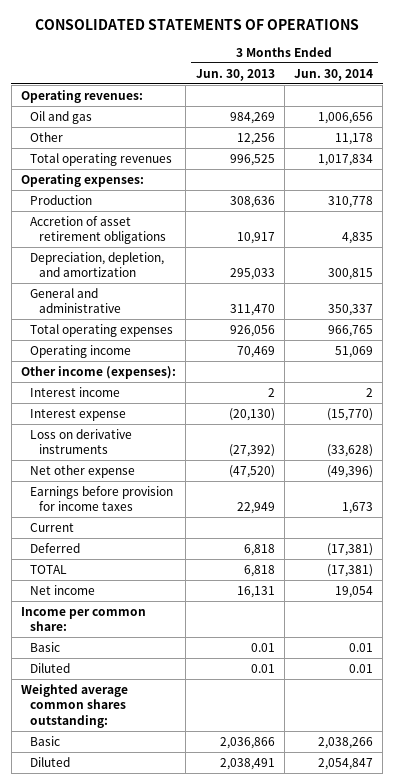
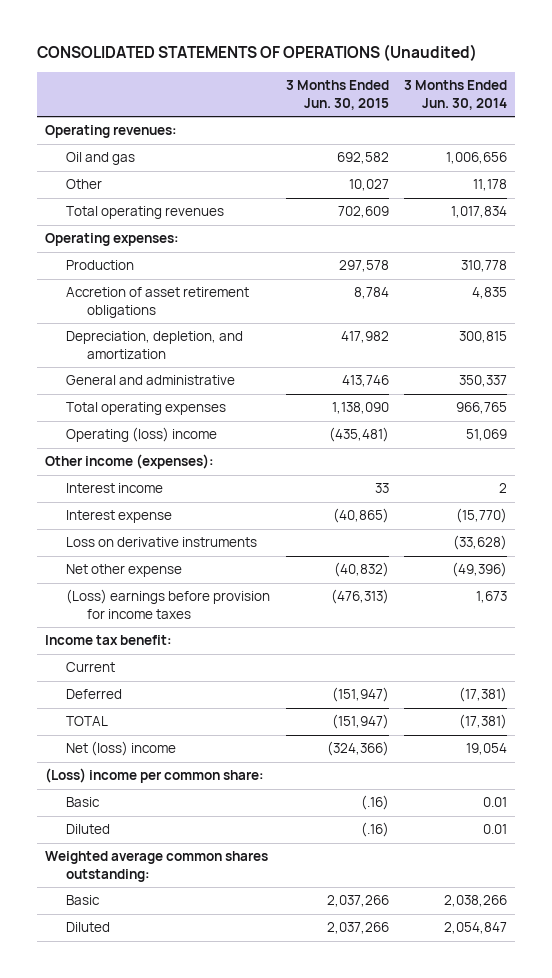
- CONSOLIDATED STATEMENTS OF OPERATIONS
+ CONSOLIDATED STATEMENTS OF OPERATIONS (Unaudited)
- | 3 Months Ended Jun. 30, 2013 | 3 Months Ended Jun. 30, 2014
+ | 3 Months Ended Jun. 30, 2015 | 3 Months Ended Jun. 30, 2014
- Operating income | 70,469 | 51,069
+ Operating (loss) income | (435,481) | 51,069
- Earnings before provision for income taxes | 22,949 | 1,673
+ (Loss) earnings before provision for income taxes | (476,313) | 1,673
+ Income tax benefit:
- Net income | 16,131 | 19,054
- Income per common share:
+ Net (loss) income | (324,366) | 19,054
+ (Loss) income per common share:

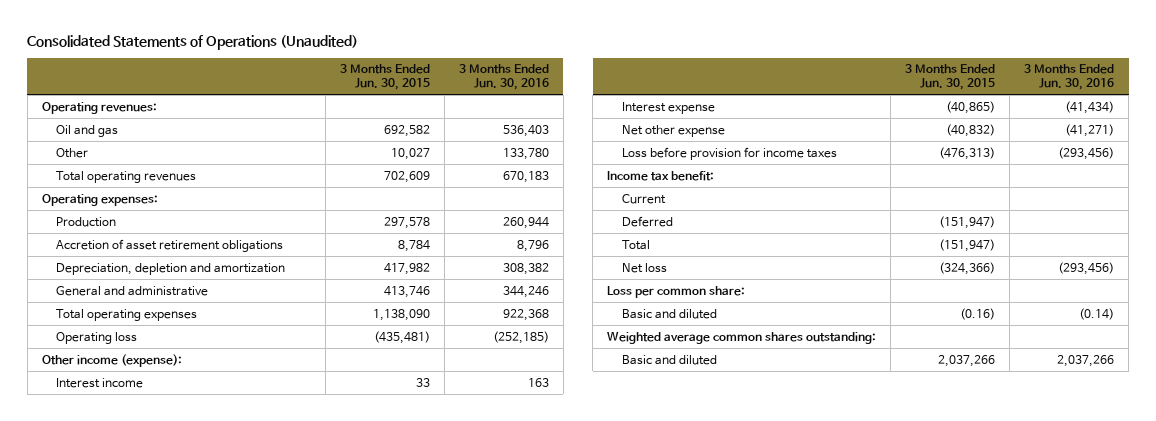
- CONSOLIDATED STATEMENTS OF OPERATIONS (Unaudited)
+ Consolidated Statements of Operations (Unaudited)
- | 3 Months Ended Jun. 30, 2015 | 3 Months Ended Jun. 30, 2014
+ | 3 Months Ended Jun. 30, 2015 | 3 Months Ended Jun. 30, 2016
- Depreciation, depletion, and amortization | 417,982 | 300,815
+ Depreciation, depletion and amortization | 417,982 | 308,382
- Operating (loss) income | (435,481) | 51,069
- Other income (expenses):
+ Operating loss | (435,481) | (252,185)
+ Other income (expense):
- Loss on derivative instruments | | (33,628)
- (Loss) earnings before provision for income taxes | (476,313) | 1,673
+ Loss before provision for income taxes | (476,313) | (293,456)
- TOTAL | (151,947) | (17,381)
- Net (loss) income | (324,366) | 19,054
- (Loss) income per common share:
- Basic | (.16) | 0.01
- Diluted | (.16) | 0.01
+ Total | (151,947) |
+ Net loss | (324,366) | (293,456)
+ Loss per common share:
+ Basic and diluted | (0.16) | (0.14)
- Basic | 2,037,266 | 2,038,266
- Diluted | 2,037,266 | 2,054,847
+ Basic and diluted | 2,037,266 | 2,037,266

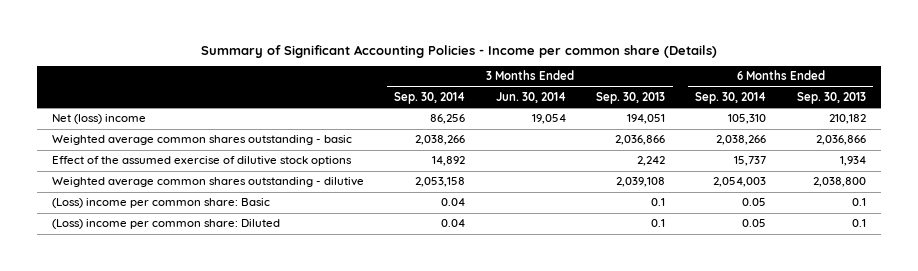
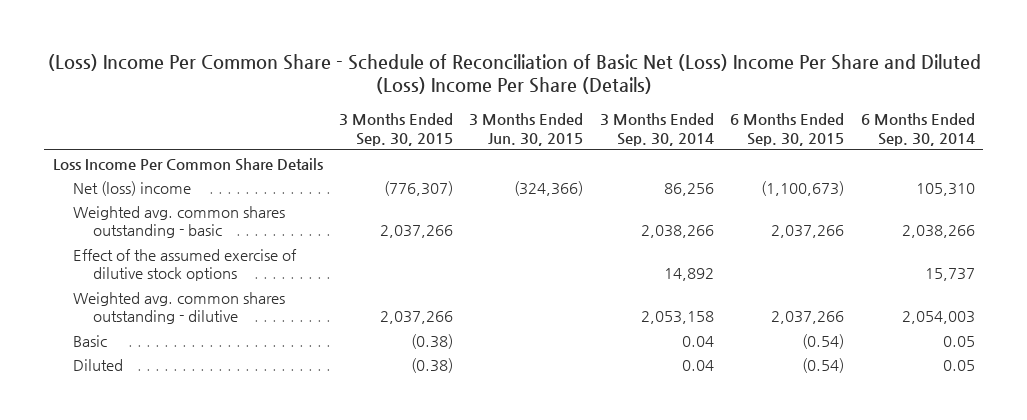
- Summary of Significant Accounting Policies - Income per common share (Details)
+ (Loss) Income Per Common Share - Schedule of Reconciliation of Basic Net (Loss) Income Per Share and Diluted (Loss) Income Per Share (Details)
- | 3 Months Ended Sep. 30, 2014 | 3 Months Ended Jun. 30, 2014 | 3 Months Ended Sep. 30, 2013 | 6 Months Ended Sep. 30, 2014 | 6 Months Ended Sep. 30, 2013
+ | 3 Months Ended Sep. 30, 2015 | 3 Months Ended Jun. 30, 2015 | 3 Months Ended Sep. 30, 2014 | 6 Months Ended Sep. 30, 2015 | 6 Months Ended Sep. 30, 2014
+ Loss Income Per Common Share Details
- Weighted average common shares outstanding - basic | 2,038,266 | | 2,036,866 | 2,038,266 | 2,036,866
+ Weighted avg. common shares outstanding - basic | 2,037,266 | | 2,038,266 | 2,037,266 | 2,038,266
- Weighted average common shares outstanding - dilutive | 2,053,158 | | 2,039,108 | 2,054,003 | 2,038,800
- (Loss) income per common share: Basic | 0.04 | | 0.1 | 0.05 | 0.1
- (Loss) income per common share: Diluted | 0.04 | | 0.1 | 0.05 | 0.1
+ Weighted avg. common shares outstanding - dilutive | 2,037,266 | | 2,053,158 | 2,037,266 | 2,054,003
+ Basic | (0.38) | | 0.04 | (0.54) | 0.05
+ Diluted | (0.38) | | 0.04 | (0.54) | 0.05

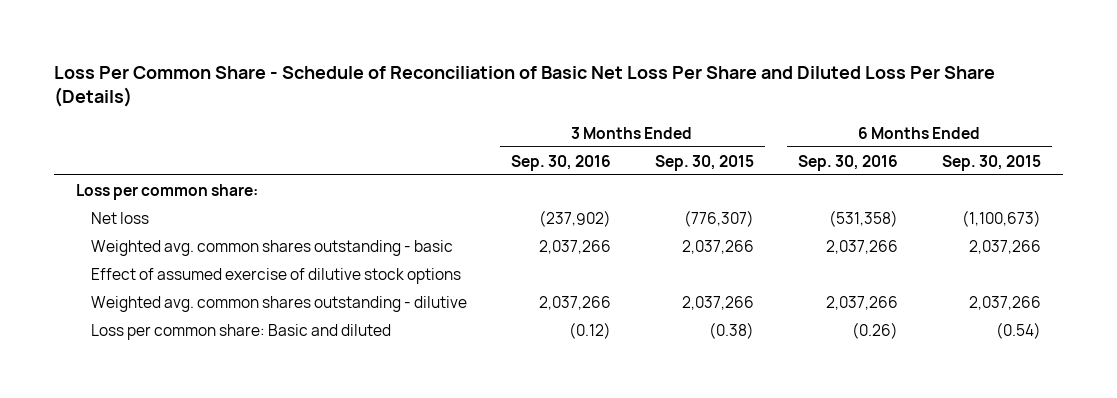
- (Loss) Income Per Common Share - Schedule of Reconciliation of Basic Net (Loss) Income Per Share and Diluted (Loss) Income Per Share (Details)
+ Loss Per Common Share - Schedule of Reconciliation of Basic Net Loss Per Share and Diluted Loss Per Share (Details)
- | 3 Months Ended Sep. 30, 2015 | 3 Months Ended Jun. 30, 2015 | 3 Months Ended Sep. 30, 2014 | 6 Months Ended Sep. 30, 2015 | 6 Months Ended Sep. 30, 2014
+ | 3 Months Ended Sep. 30, 2016 | 3 Months Ended Sep. 30, 2015 | 6 Months Ended Sep. 30, 2016 | 6 Months Ended Sep. 30, 2015
- Loss Income Per Common Share Details
- Net (loss) income | (776,307) | (324,366) | 86,256 | (1,100,673) | 105,310
+ Loss per common share:
+ Net loss | (237,902) | (776,307) | (531,358) | (1,100,673)
- Effect of the assumed exercise of dilutive stock options | | | 14,892 | | 15,737
+ Effect of assumed exercise of dilutive stock options
- Basic | (0.38) | | 0.04 | (0.54) | 0.05
- Diluted | (0.38) | | 0.04 | (0.54) | 0.05
+ Loss per common share: Basic and diluted | (0.12) | (0.38) | (0.26) | (0.54)

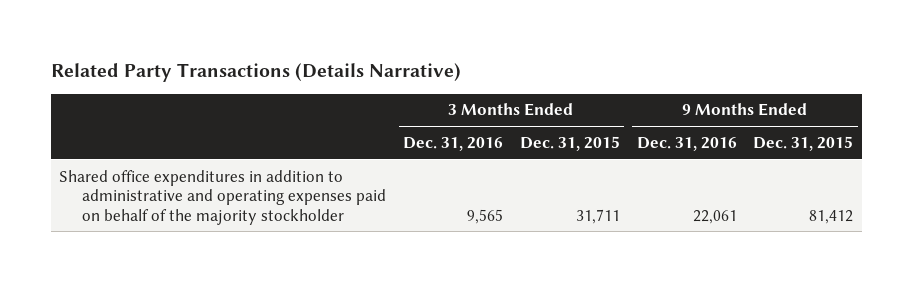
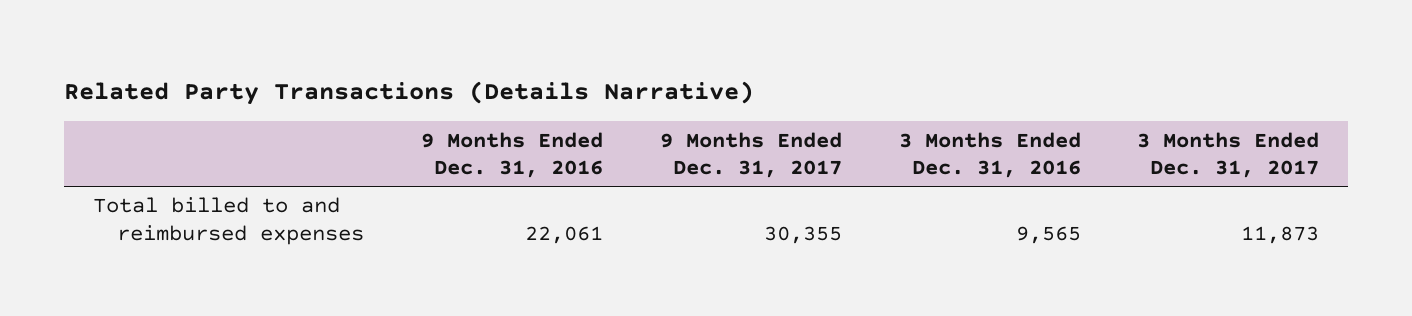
- | 3 Months Ended Dec. 31, 2016 | 3 Months Ended Dec. 31, 2015 | 9 Months Ended Dec. 31, 2016 | 9 Months Ended Dec. 31, 2015
+ | 9 Months Ended Dec. 31, 2016 | 9 Months Ended Dec. 31, 2017 | 3 Months Ended Dec. 31, 2016 | 3 Months Ended Dec. 31, 2017
- Shared office expenditures in addition to administrative and operating expenses paid on behalf of the majority stockholder | 9,565 | 31,711 | 22,061 | 81,412
+ Total billed to and reimbursed expenses | 22,061 | 30,355 | 9,565 | 11,873

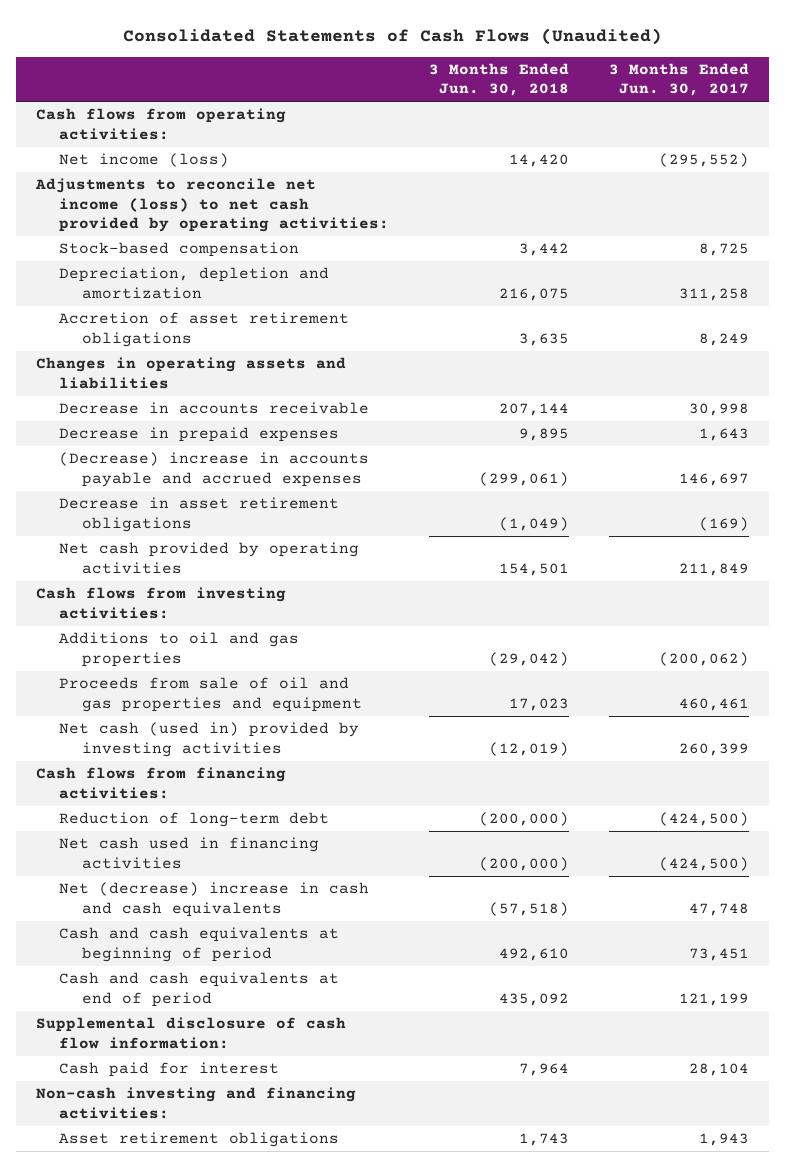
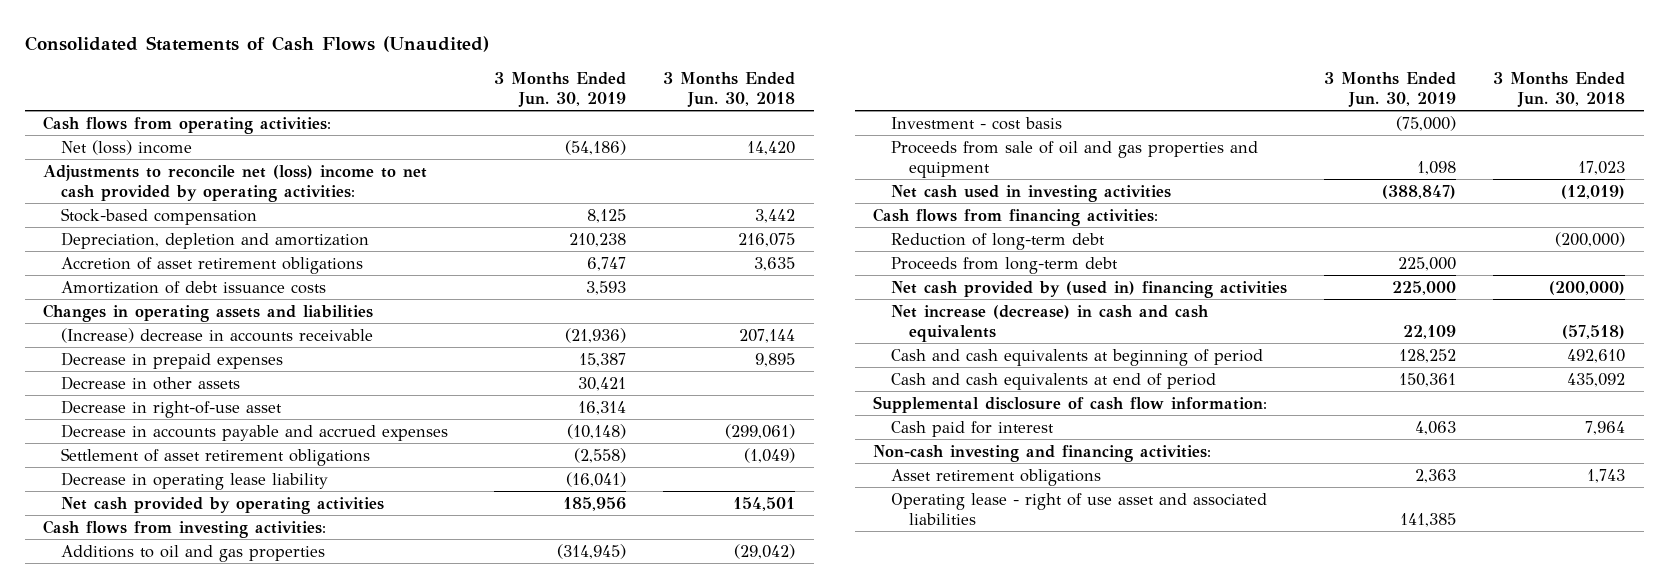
- | 3 Months Ended Jun. 30, 2018 | 3 Months Ended Jun. 30, 2017
+ | 3 Months Ended Jun. 30, 2019 | 3 Months Ended Jun. 30, 2018
- Net income (loss) | 14,420 | (295,552)
- Adjustments to reconcile net income (loss) to net cash provided by operating activities:
+ Net (loss) income | (54,186) | 14,420
+ Adjustments to reconcile net (loss) income to net cash provided by operating activities:
+ Amortization of debt issuance costs | 3,593 |
- Decrease in accounts receivable | 207,144 | 30,998
+ (Increase) decrease in accounts receivable | (21,936) | 207,144
- (Decrease) increase in accounts payable and accrued expenses | (299,061) | 146,697
- Decrease in asset retirement obligations | (1,049) | (169)
+ Decrease in other assets | 30,421 |
+ Decrease in right-of-use asset | 16,314 |
+ Decrease in accounts payable and accrued expenses | (10,148) | (299,061)
+ Settlement of asset retirement obligations | (2,558) | (1,049)
+ Decrease in operating lease liability | (16,041) |
+ Investment - cost basis | (75,000) |
- Net cash (used in) provided by investing activities | (12,019) | 260,399
+ Net cash used in investing activities | (388,847) | (12,019)
- Net cash used in financing activities | (200,000) | (424,500)
- Net (decrease) increase in cash and cash equivalents | (57,518) | 47,748
+ Proceeds from long-term debt | 225,000 |
+ Net cash provided by (used in) financing activities | 225,000 | (200,000)
+ Net increase (decrease) in cash and cash equivalents | 22,109 | (57,518)
+ Operating lease - right of use asset and associated liabilities | 141,385 |

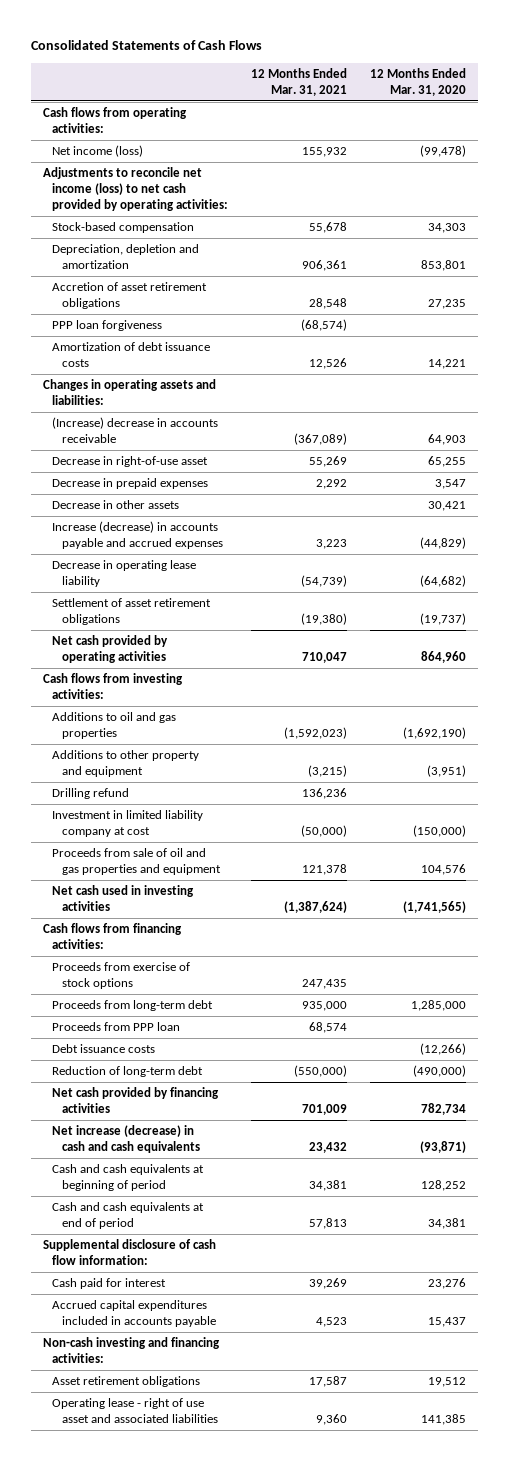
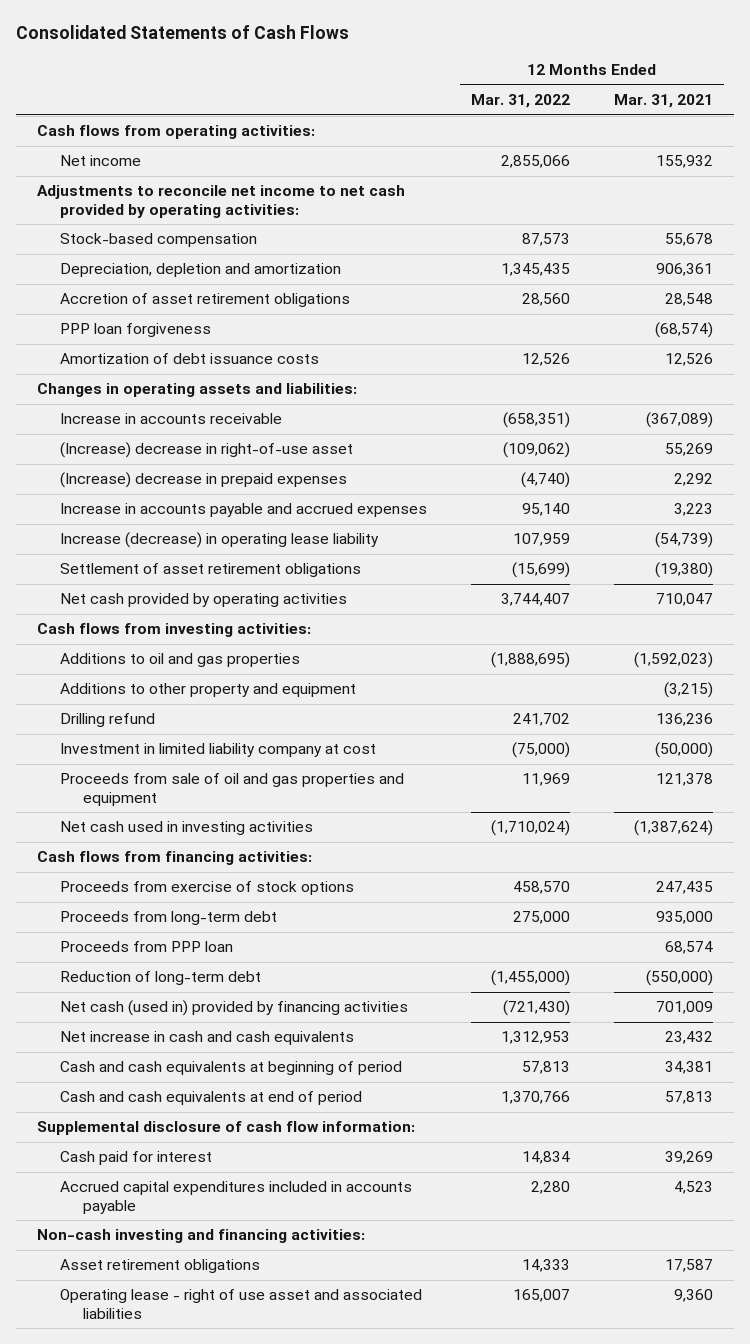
- | 12 Months Ended Mar. 31, 2021 | 12 Months Ended Mar. 31, 2020
+ | 12 Months Ended Mar. 31, 2022 | 12 Months Ended Mar. 31, 2021
- Net income (loss) | 155,932 | (99,478)
- Adjustments to reconcile net income (loss) to net cash provided by operating activities:
+ Net income | 2,855,066 | 155,932
+ Adjustments to reconcile net income to net cash provided by operating activities:
- (Increase) decrease in accounts receivable | (367,089) | 64,903
- Decrease in right-of-use asset | 55,269 | 65,255
- Decrease in prepaid expenses | 2,292 | 3,547
- Decrease in other assets | | 30,421
- Increase (decrease) in accounts payable and accrued expenses | 3,223 | (44,829)
- Decrease in operating lease liability | (54,739) | (64,682)
+ Increase in accounts receivable | (658,351) | (367,089)
+ (Increase) decrease in right-of-use asset | (109,062) | 55,269
+ (Increase) decrease in prepaid expenses | (4,740) | 2,292
+ Increase in accounts payable and accrued expenses | 95,140 | 3,223
+ Increase (decrease) in operating lease liability | 107,959 | (54,739)
- Debt issuance costs | | (12,266)
- Net cash provided by financing activities | 701,009 | 782,734
- Net increase (decrease) in cash and cash equivalents | 23,432 | (93,871)
+ Net cash (used in) provided by financing activities | (721,430) | 701,009
+ Net increase in cash and cash equivalents | 1,312,953 | 23,432

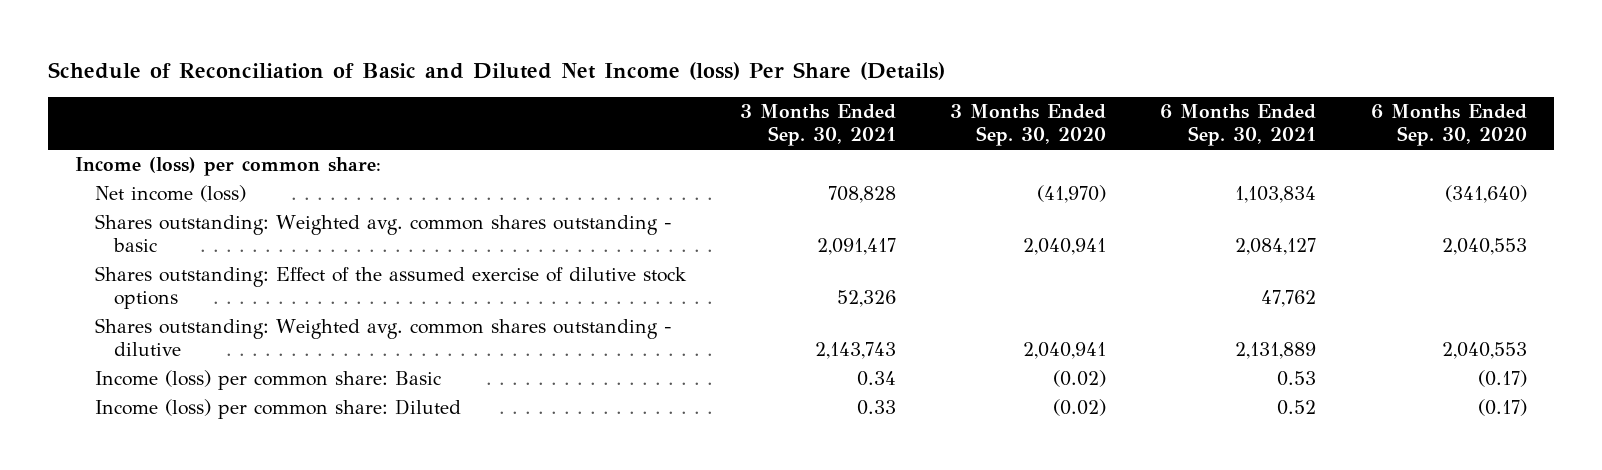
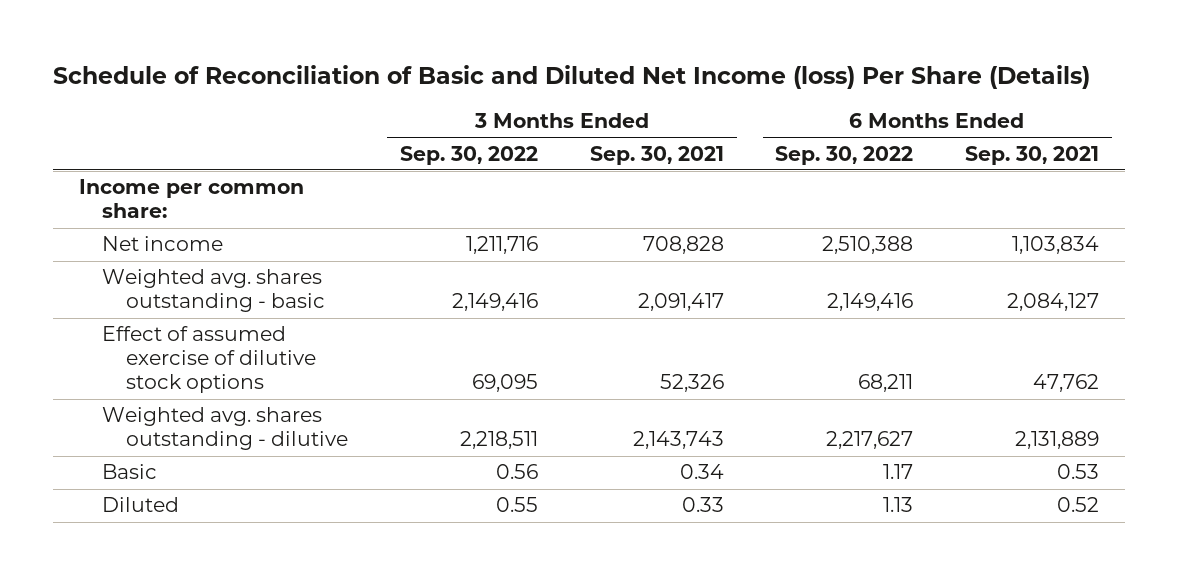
- | 3 Months Ended Sep. 30, 2021 | 3 Months Ended Sep. 30, 2020 | 6 Months Ended Sep. 30, 2021 | 6 Months Ended Sep. 30, 2020
+ | 3 Months Ended Sep. 30, 2022 | 3 Months Ended Sep. 30, 2021 | 6 Months Ended Sep. 30, 2022 | 6 Months Ended Sep. 30, 2021
- Income (loss) per common share:
- Net income (loss) | 708,828 | (41,970) | 1,103,834 | (341,640)
- Shares outstanding: Weighted avg. common shares outstanding - basic | 2,091,417 | 2,040,941 | 2,084,127 | 2,040,553
- Shares outstanding: Effect of the assumed exercise of dilutive stock options | 52,326 | | 47,762 |
- Shares outstanding: Weighted avg. common shares outstanding - dilutive | 2,143,743 | 2,040,941 | 2,131,889 | 2,040,553
- Income (loss) per common share: Basic | 0.34 | (0.02) | 0.53 | (0.17)
- Income (loss) per common share: Diluted | 0.33 | (0.02) | 0.52 | (0.17)
+ Income per common share:
+ Net income | 1,211,716 | 708,828 | 2,510,388 | 1,103,834
+ Weighted avg. shares outstanding - basic | 2,149,416 | 2,091,417 | 2,149,416 | 2,084,127
+ Effect of assumed exercise of dilutive stock options | 69,095 | 52,326 | 68,211 | 47,762
+ Weighted avg. shares outstanding - dilutive | 2,218,511 | 2,143,743 | 2,217,627 | 2,131,889
+ Basic | 0.56 | 0.34 | 1.17 | 0.53
+ Diluted | 0.55 | 0.33 | 1.13 | 0.52

